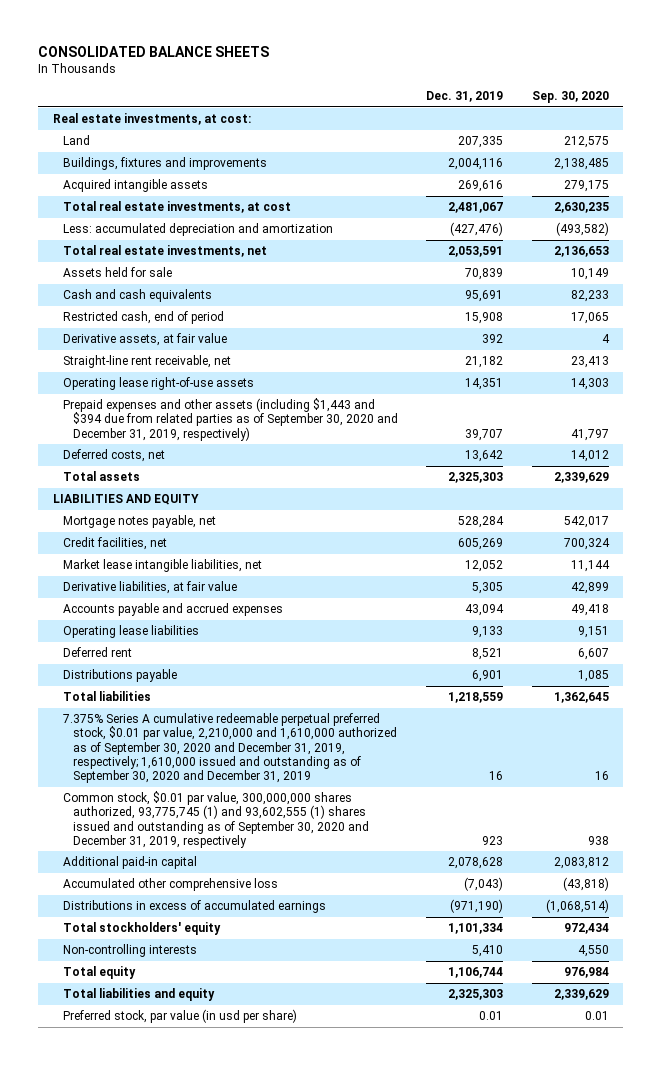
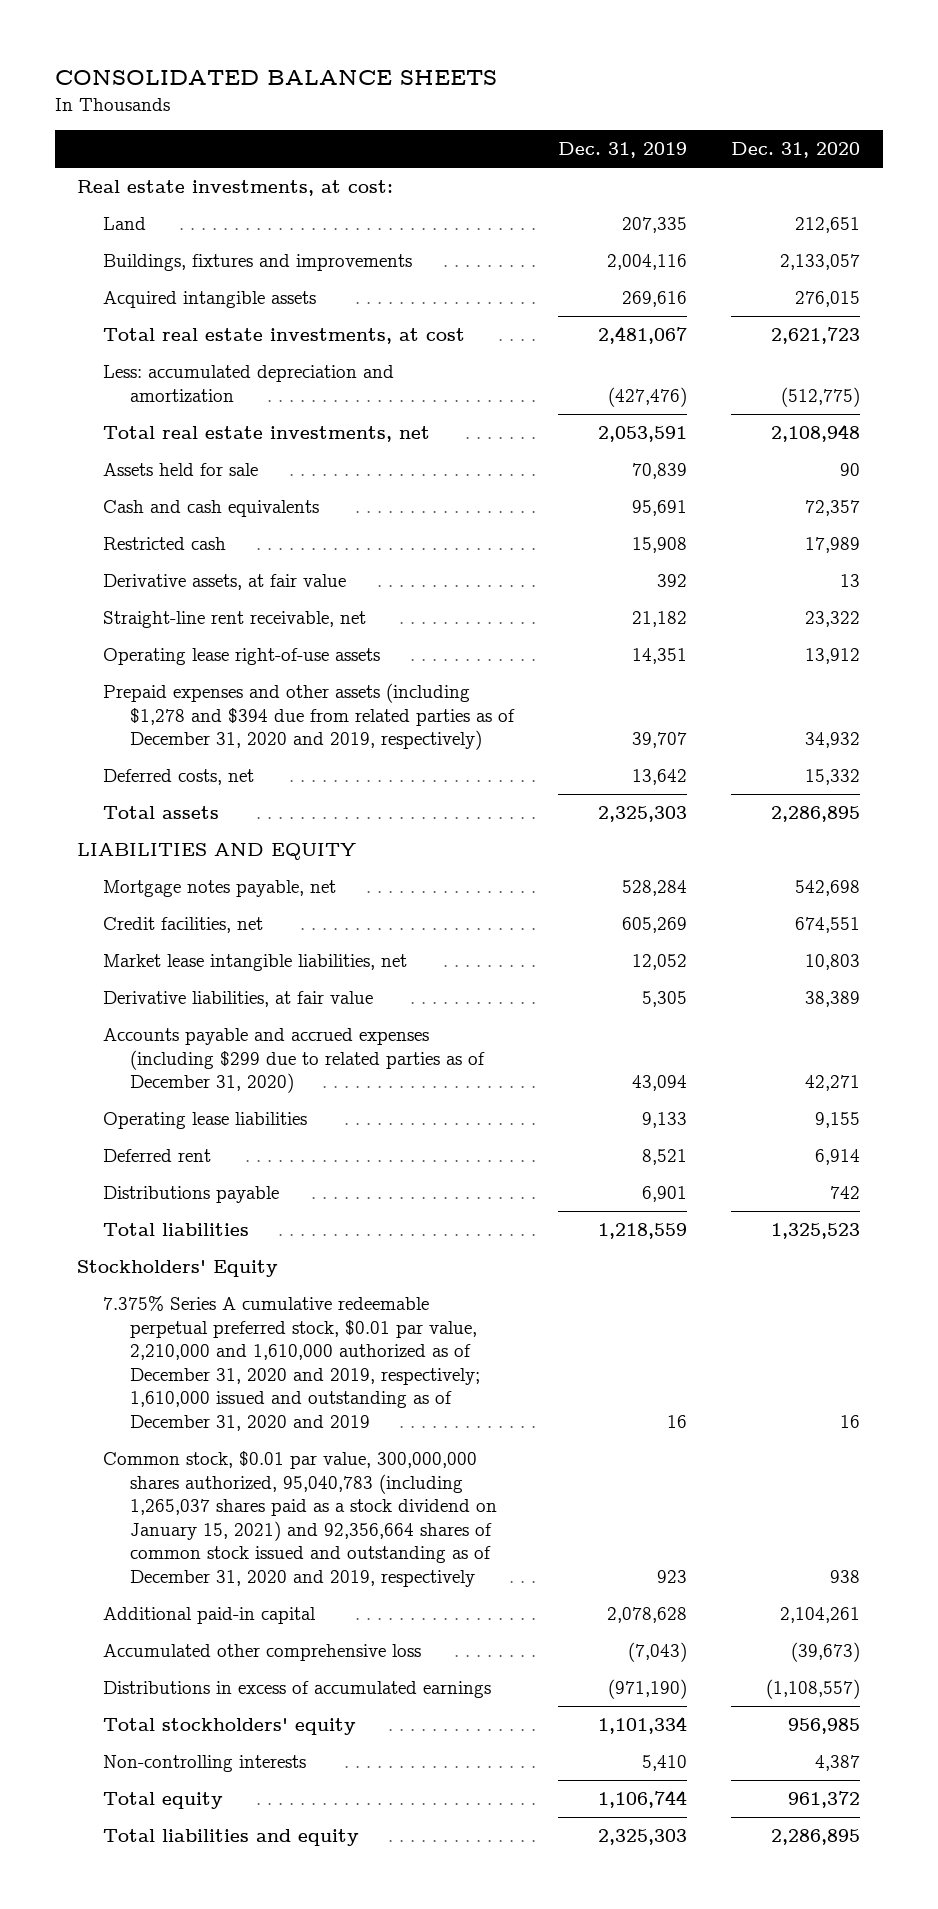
- | Dec. 31, 2019 | Sep. 30, 2020
+ | Dec. 31, 2019 | Dec. 31, 2020
- Restricted cash, end of period | 15,908 | 17,065
+ Restricted cash | 15,908 | 17,989
- Prepaid expenses and other assets (including $1,443 and $394 due from related parties as of September 30, 2020 and December 31, 2019, respectively) | 39,707 | 41,797
+ Prepaid expenses and other assets (including $1,278 and $394 due from related parties as of December 31, 2020 and 2019, respectively) | 39,707 | 34,932
- Accounts payable and accrued expenses | 43,094 | 49,418
+ Accounts payable and accrued expenses (including $299 due to related parties as of December 31, 2020) | 43,094 | 42,271
- 7.375% Series A cumulative redeemable perpetual preferred stock, $0.01 par value, 2,210,000 and 1,610,000 authorized as of September 30, 2020 and December 31, 2019, respectively; 1,610,000 issued and outstanding as of September 30, 2020 and December 31, 2019 | 16 | 16
- Common stock, $0.01 par value, 300,000,000 shares authorized, 93,775,745 (1) and 93,602,555 (1) shares issued and outstanding as of September 30, 2020 and December 31, 2019, respectively | 923 | 938
+ Stockholders' Equity
+ 7.375% Series A cumulative redeemable perpetual preferred stock, $0.01 par value, 2,210,000 and 1,610,000 authorized as of December 31, 2020 and 2019, respectively; 1,610,000 issued and outstanding as of December 31, 2020 and 2019 | 16 | 16
+ Common stock, $0.01 par value, 300,000,000 shares authorized, 95,040,783 (including 1,265,037 shares paid as a stock dividend on January 15, 2021) and 92,356,664 shares of common stock issued and outstanding as of December 31, 2020 and 2019, respectively | 923 | 938
- Preferred stock, par value (in usd per share) | 0.01 | 0.01

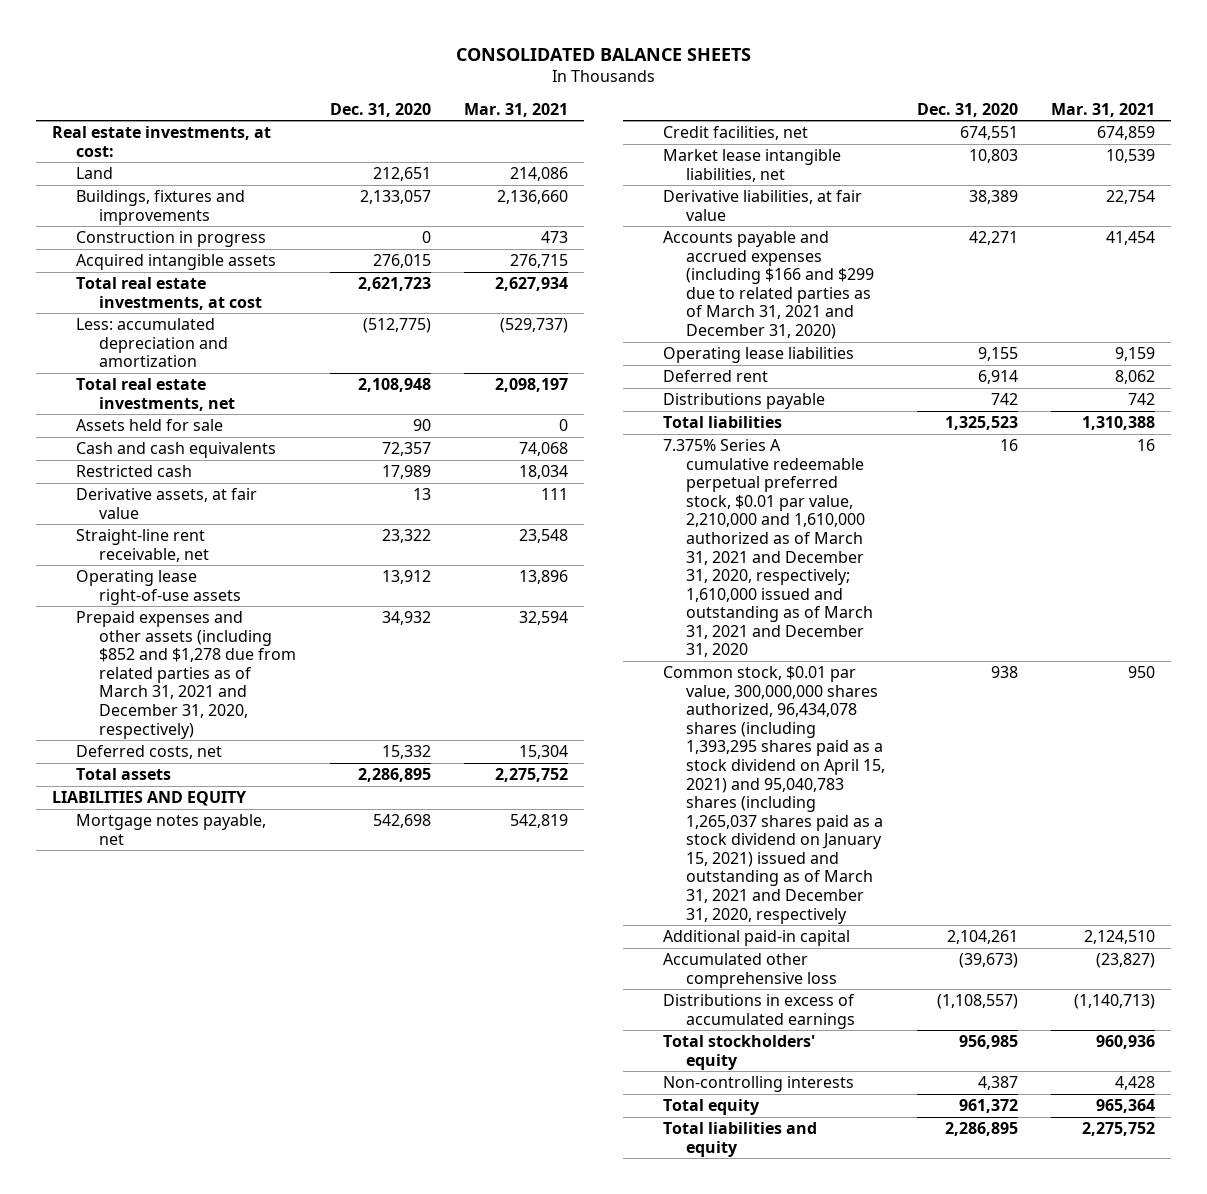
- | Dec. 31, 2019 | Dec. 31, 2020
+ | Dec. 31, 2020 | Mar. 31, 2021
+ Construction in progress | 0 | 473
- Prepaid expenses and other assets (including $1,278 and $394 due from related parties as of December 31, 2020 and 2019, respectively) | 39,707 | 34,932
+ Prepaid expenses and other assets (including $852 and $1,278 due from related parties as of March 31, 2021 and December 31, 2020, respectively) | 34,932 | 32,594
- Accounts payable and accrued expenses (including $299 due to related parties as of December 31, 2020) | 43,094 | 42,271
+ Accounts payable and accrued expenses (including $166 and $299 due to related parties as of March 31, 2021 and December 31, 2020) | 42,271 | 41,454
- Stockholders' Equity
- 7.375% Series A cumulative redeemable perpetual preferred stock, $0.01 par value, 2,210,000 and 1,610,000 authorized as of December 31, 2020 and 2019, respectively; 1,610,000 issued and outstanding as of December 31, 2020 and 2019 | 16 | 16
- Common stock, $0.01 par value, 300,000,000 shares authorized, 95,040,783 (including 1,265,037 shares paid as a stock dividend on January 15, 2021) and 92,356,664 shares of common stock issued and outstanding as of December 31, 2020 and 2019, respectively | 923 | 938
+ 7.375% Series A cumulative redeemable perpetual preferred stock, $0.01 par value, 2,210,000 and 1,610,000 authorized as of March 31, 2021 and December 31, 2020, respectively; 1,610,000 issued and outstanding as of March 31, 2021 and December 31, 2020 | 16 | 16
+ Common stock, $0.01 par value, 300,000,000 shares authorized, 96,434,078 shares (including 1,393,295 shares paid as a stock dividend on April 15, 2021) and 95,040,783 shares (including 1,265,037 shares paid as a stock dividend on January 15, 2021) issued and outstanding as of March 31, 2021 and December 31, 2020, respectively | 938 | 950

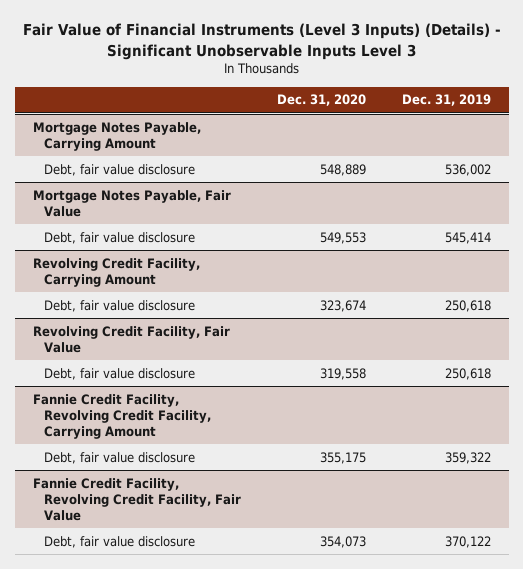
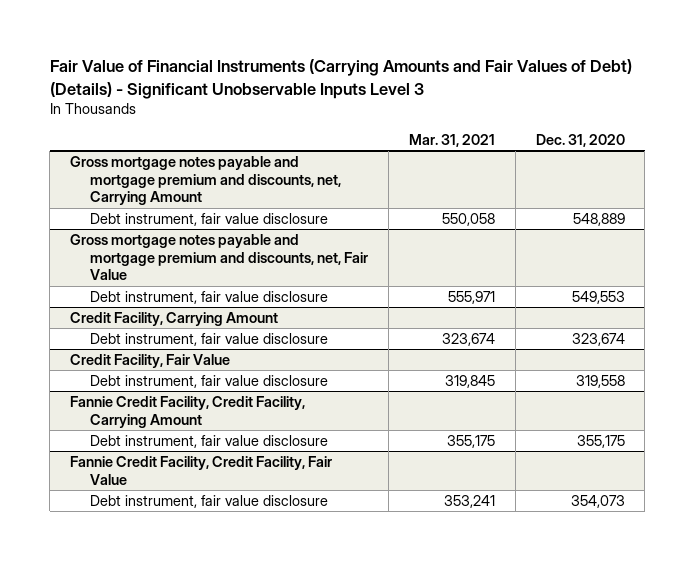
- Fair Value of Financial Instruments (Level 3 Inputs) (Details) - Significant Unobservable Inputs Level 3
+ Fair Value of Financial Instruments (Carrying Amounts and Fair Values of Debt) (Details) - Significant Unobservable Inputs Level 3
- | Dec. 31, 2020 | Dec. 31, 2019
+ | Mar. 31, 2021 | Dec. 31, 2020
- Mortgage Notes Payable, Carrying Amount
- Debt, fair value disclosure | 548,889 | 536,002
- Mortgage Notes Payable, Fair Value
- Debt, fair value disclosure | 549,553 | 545,414
- Revolving Credit Facility, Carrying Amount
- Debt, fair value disclosure | 323,674 | 250,618
- Revolving Credit Facility, Fair Value
- Debt, fair value disclosure | 319,558 | 250,618
- Fannie Credit Facility, Revolving Credit Facility, Carrying Amount
- Debt, fair value disclosure | 355,175 | 359,322
- Fannie Credit Facility, Revolving Credit Facility, Fair Value
- Debt, fair value disclosure | 354,073 | 370,122
+ Gross mortgage notes payable and mortgage premium and discounts, net, Carrying Amount
+ Debt instrument, fair value disclosure | 550,058 | 548,889
+ Gross mortgage notes payable and mortgage premium and discounts, net, Fair Value
+ Debt instrument, fair value disclosure | 555,971 | 549,553
+ Credit Facility, Carrying Amount
+ Debt instrument, fair value disclosure | 323,674 | 323,674
+ Credit Facility, Fair Value
+ Debt instrument, fair value disclosure | 319,845 | 319,558
+ Fannie Credit Facility, Credit Facility, Carrying Amount
+ Debt instrument, fair value disclosure | 355,175 | 355,175
+ Fannie Credit Facility, Credit Facility, Fair Value
+ Debt instrument, fair value disclosure | 353,241 | 354,073

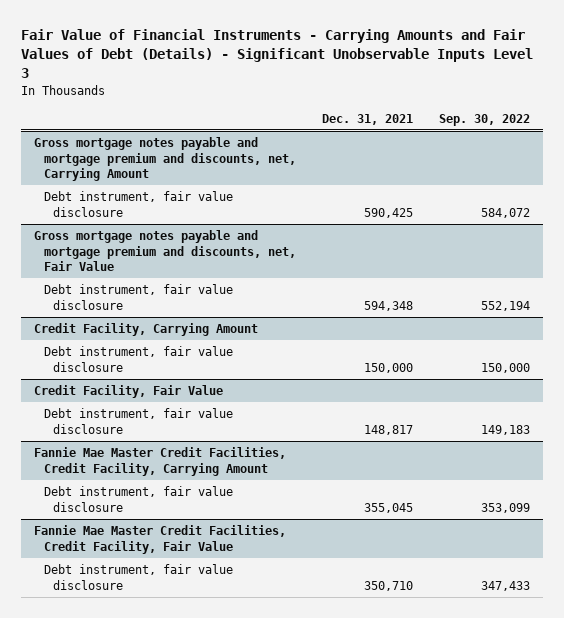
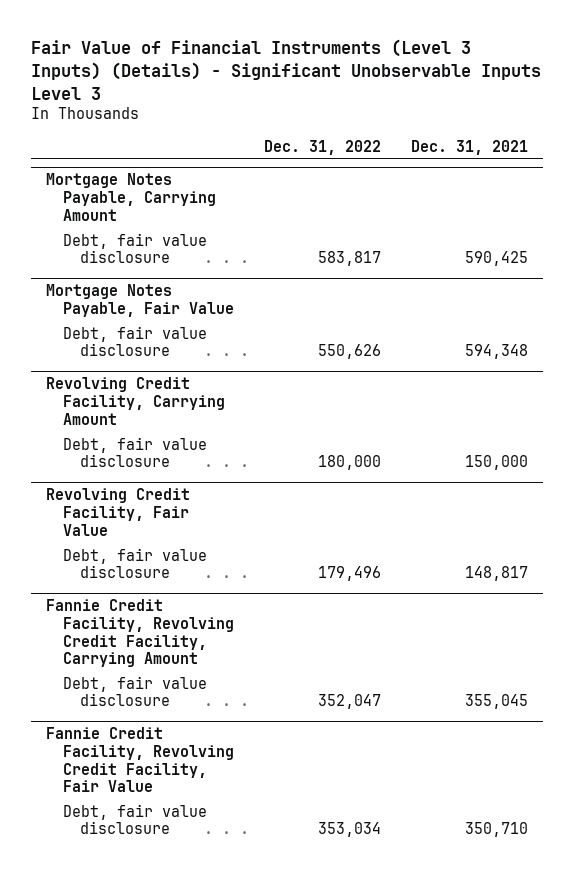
- Fair Value of Financial Instruments - Carrying Amounts and Fair Values of Debt (Details) - Significant Unobservable Inputs Level 3
+ Fair Value of Financial Instruments (Level 3 Inputs) (Details) - Significant Unobservable Inputs Level 3
- | Dec. 31, 2021 | Sep. 30, 2022
+ | Dec. 31, 2022 | Dec. 31, 2021
- Gross mortgage notes payable and mortgage premium and discounts, net, Carrying Amount
- Debt instrument, fair value disclosure | 590,425 | 584,072
- Gross mortgage notes payable and mortgage premium and discounts, net, Fair Value
- Debt instrument, fair value disclosure | 594,348 | 552,194
- Credit Facility, Carrying Amount
- Debt instrument, fair value disclosure | 150,000 | 150,000
- Credit Facility, Fair Value
- Debt instrument, fair value disclosure | 148,817 | 149,183
- Fannie Mae Master Credit Facilities, Credit Facility, Carrying Amount
- Debt instrument, fair value disclosure | 355,045 | 353,099
- Fannie Mae Master Credit Facilities, Credit Facility, Fair Value
- Debt instrument, fair value disclosure | 350,710 | 347,433
+ Mortgage Notes Payable, Carrying Amount
+ Debt, fair value disclosure | 583,817 | 590,425
+ Mortgage Notes Payable, Fair Value
+ Debt, fair value disclosure | 550,626 | 594,348
+ Revolving Credit Facility, Carrying Amount
+ Debt, fair value disclosure | 180,000 | 150,000
+ Revolving Credit Facility, Fair Value
+ Debt, fair value disclosure | 179,496 | 148,817
+ Fannie Credit Facility, Revolving Credit Facility, Carrying Amount
+ Debt, fair value disclosure | 352,047 | 355,045
+ Fannie Credit Facility, Revolving Credit Facility, Fair Value
+ Debt, fair value disclosure | 353,034 | 350,710

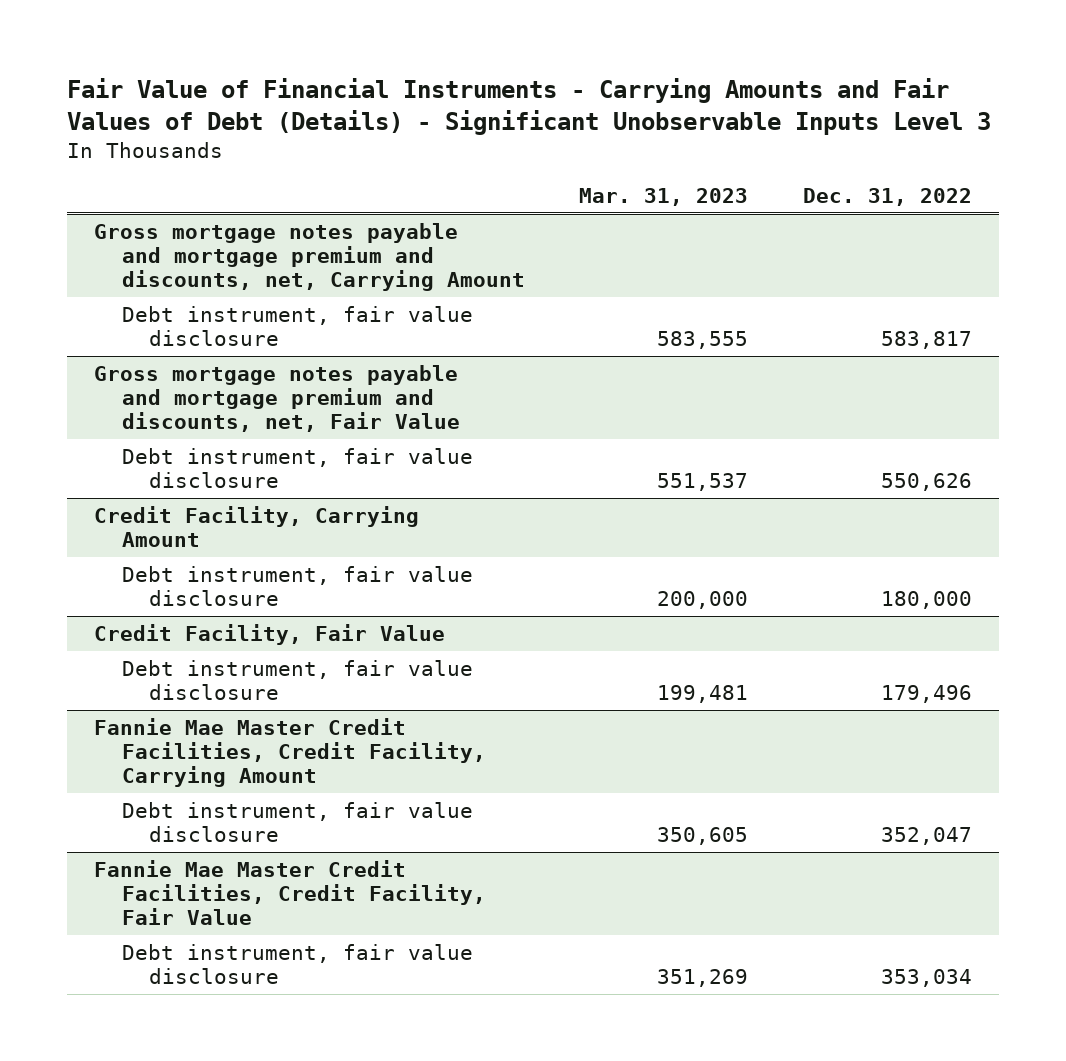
- Fair Value of Financial Instruments (Level 3 Inputs) (Details) - Significant Unobservable Inputs Level 3
+ Fair Value of Financial Instruments - Carrying Amounts and Fair Values of Debt (Details) - Significant Unobservable Inputs Level 3
- | Dec. 31, 2022 | Dec. 31, 2021
+ | Mar. 31, 2023 | Dec. 31, 2022
- Mortgage Notes Payable, Carrying Amount
- Debt, fair value disclosure | 583,817 | 590,425
- Mortgage Notes Payable, Fair Value
- Debt, fair value disclosure | 550,626 | 594,348
- Revolving Credit Facility, Carrying Amount
- Debt, fair value disclosure | 180,000 | 150,000
- Revolving Credit Facility, Fair Value
- Debt, fair value disclosure | 179,496 | 148,817
- Fannie Credit Facility, Revolving Credit Facility, Carrying Amount
- Debt, fair value disclosure | 352,047 | 355,045
- Fannie Credit Facility, Revolving Credit Facility, Fair Value
- Debt, fair value disclosure | 353,034 | 350,710
+ Gross mortgage notes payable and mortgage premium and discounts, net, Carrying Amount
+ Debt instrument, fair value disclosure | 583,555 | 583,817
+ Gross mortgage notes payable and mortgage premium and discounts, net, Fair Value
+ Debt instrument, fair value disclosure | 551,537 | 550,626
+ Credit Facility, Carrying Amount
+ Debt instrument, fair value disclosure | 200,000 | 180,000
+ Credit Facility, Fair Value
+ Debt instrument, fair value disclosure | 199,481 | 179,496
+ Fannie Mae Master Credit Facilities, Credit Facility, Carrying Amount
+ Debt instrument, fair value disclosure | 350,605 | 352,047
+ Fannie Mae Master Credit Facilities, Credit Facility, Fair Value
+ Debt instrument, fair value disclosure | 351,269 | 353,034

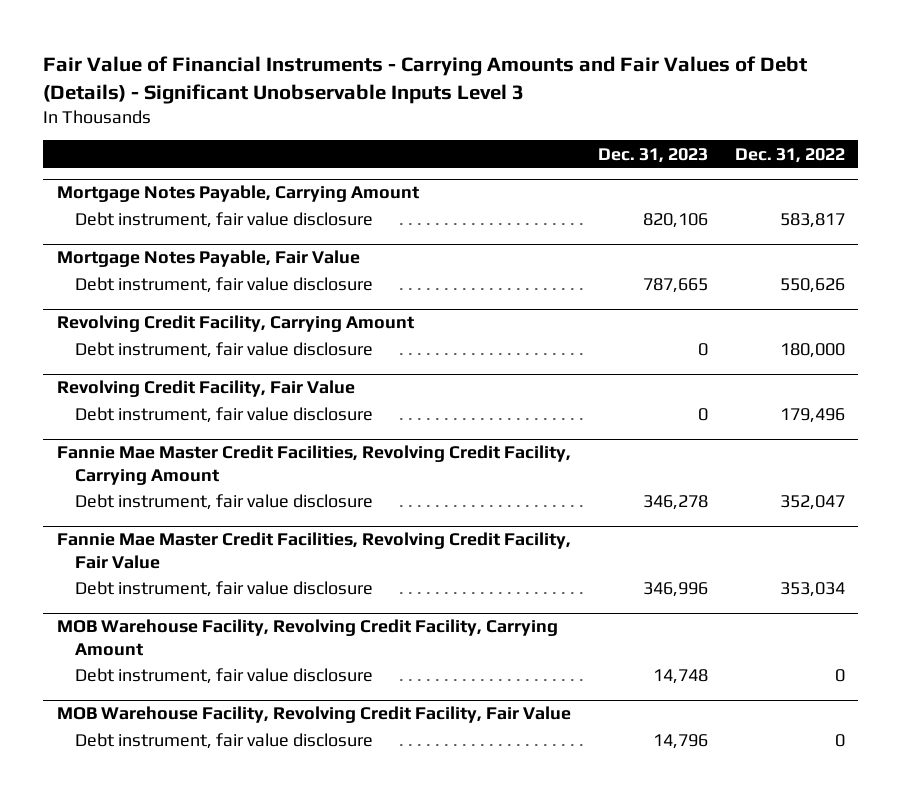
- | Mar. 31, 2023 | Dec. 31, 2022
+ | Dec. 31, 2023 | Dec. 31, 2022
- Gross mortgage notes payable and mortgage premium and discounts, net, Carrying Amount
+ Mortgage Notes Payable, Carrying Amount
- Gross mortgage notes payable and mortgage premium and discounts, net, Fair Value
+ Mortgage Notes Payable, Fair Value
- Credit Facility, Carrying Amount
+ Revolving Credit Facility, Carrying Amount
- Credit Facility, Fair Value
+ Revolving Credit Facility, Fair Value
- Fannie Mae Master Credit Facilities, Credit Facility, Carrying Amount
+ Fannie Mae Master Credit Facilities, Revolving Credit Facility, Carrying Amount
- Fannie Mae Master Credit Facilities, Credit Facility, Fair Value
+ Fannie Mae Master Credit Facilities, Revolving Credit Facility, Fair Value
+ MOB Warehouse Facility, Revolving Credit Facility, Carrying Amount
+ Debt instrument, fair value disclosure | 14,748 | 0
+ MOB Warehouse Facility, Revolving Credit Facility, Fair Value
+ Debt instrument, fair value disclosure | 14,796 | 0

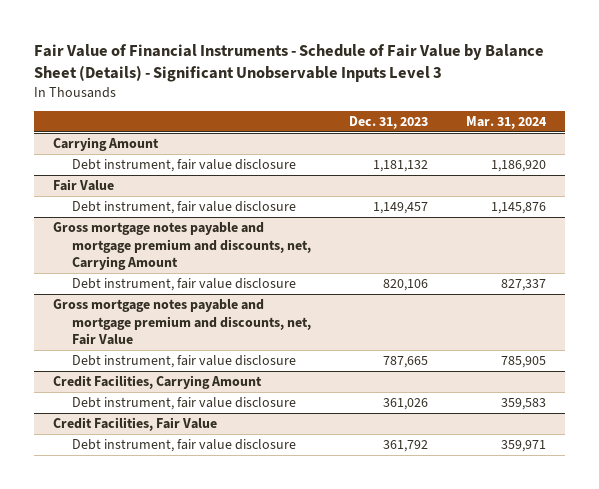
- Fair Value of Financial Instruments - Carrying Amounts and Fair Values of Debt (Details) - Significant Unobservable Inputs Level 3
+ Fair Value of Financial Instruments - Schedule of Fair Value by Balance Sheet (Details) - Significant Unobservable Inputs Level 3
- | Dec. 31, 2023 | Dec. 31, 2022
+ | Dec. 31, 2023 | Mar. 31, 2024
- Mortgage Notes Payable, Carrying Amount
+ Carrying Amount
+ Debt instrument, fair value disclosure | 1,181,132 | 1,186,920
+ Fair Value
+ Debt instrument, fair value disclosure | 1,149,457 | 1,145,876
+ Gross mortgage notes payable and mortgage premium and discounts, net, Carrying Amount
- Mortgage Notes Payable, Fair Value
+ Gross mortgage notes payable and mortgage premium and discounts, net, Fair Value
- Revolving Credit Facility, Carrying Amount
- Debt instrument, fair value disclosure | 0 | 180,000
- Revolving Credit Facility, Fair Value
- Debt instrument, fair value disclosure | 0 | 179,496
- Fannie Mae Master Credit Facilities, Revolving Credit Facility, Carrying Amount
- Debt instrument, fair value disclosure | 346,278 | 352,047
- Fannie Mae Master Credit Facilities, Revolving Credit Facility, Fair Value
- Debt instrument, fair value disclosure | 346,996 | 353,034
- MOB Warehouse Facility, Revolving Credit Facility, Carrying Amount
- Debt instrument, fair value disclosure | 14,748 | 0
- MOB Warehouse Facility, Revolving Credit Facility, Fair Value
- Debt instrument, fair value disclosure | 14,796 | 0
+ Credit Facilities, Carrying Amount
+ Debt instrument, fair value disclosure | 361,026 | 359,583
+ Credit Facilities, Fair Value
+ Debt instrument, fair value disclosure | 361,792 | 359,971

